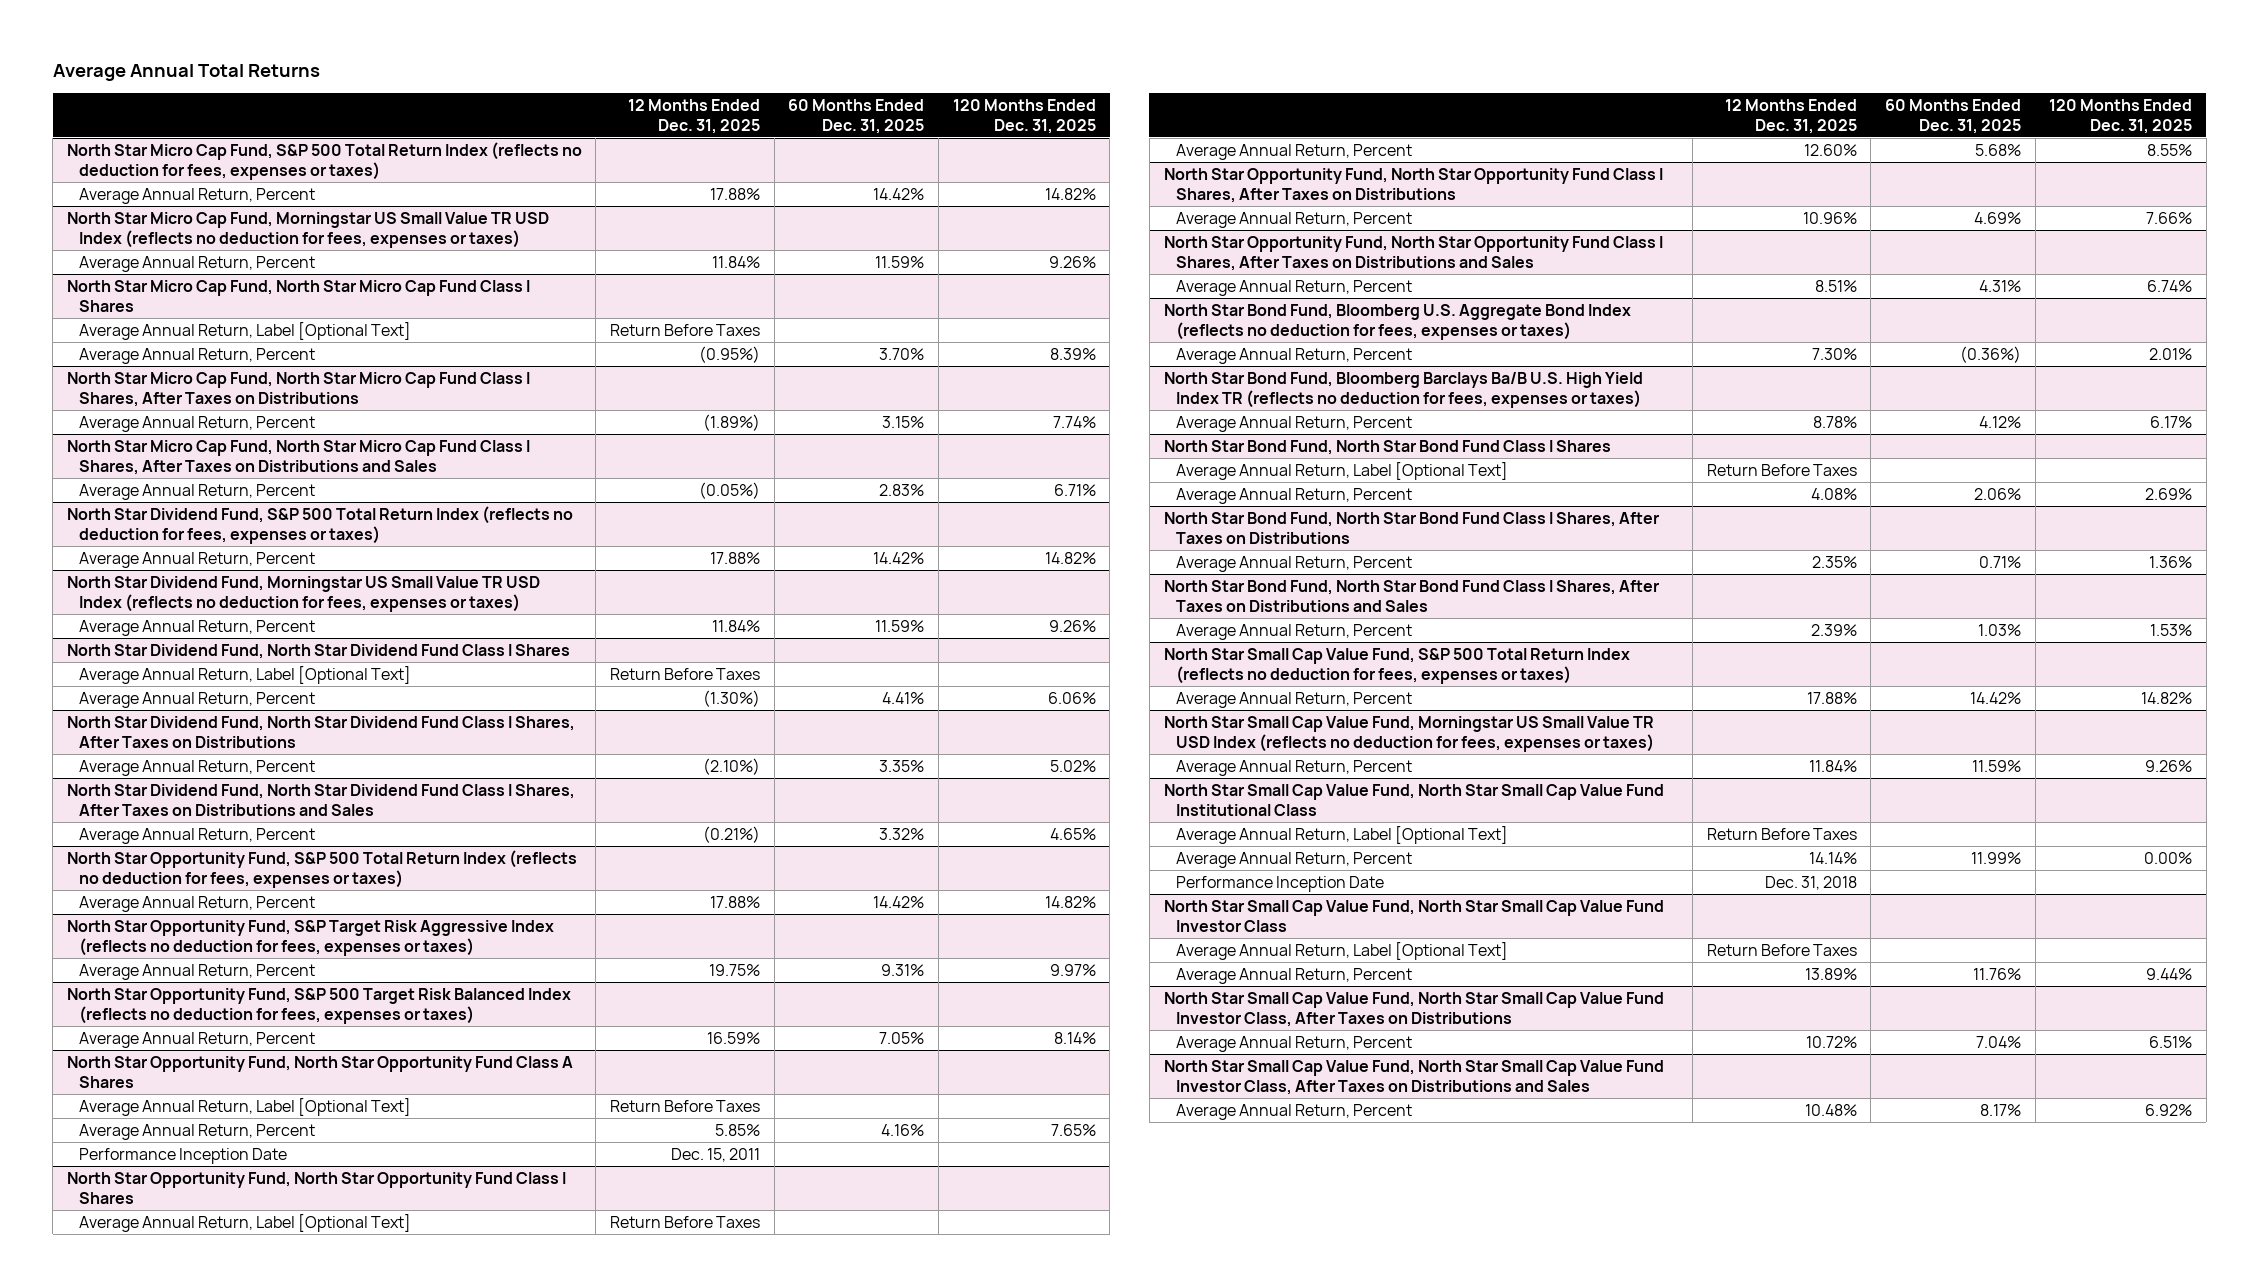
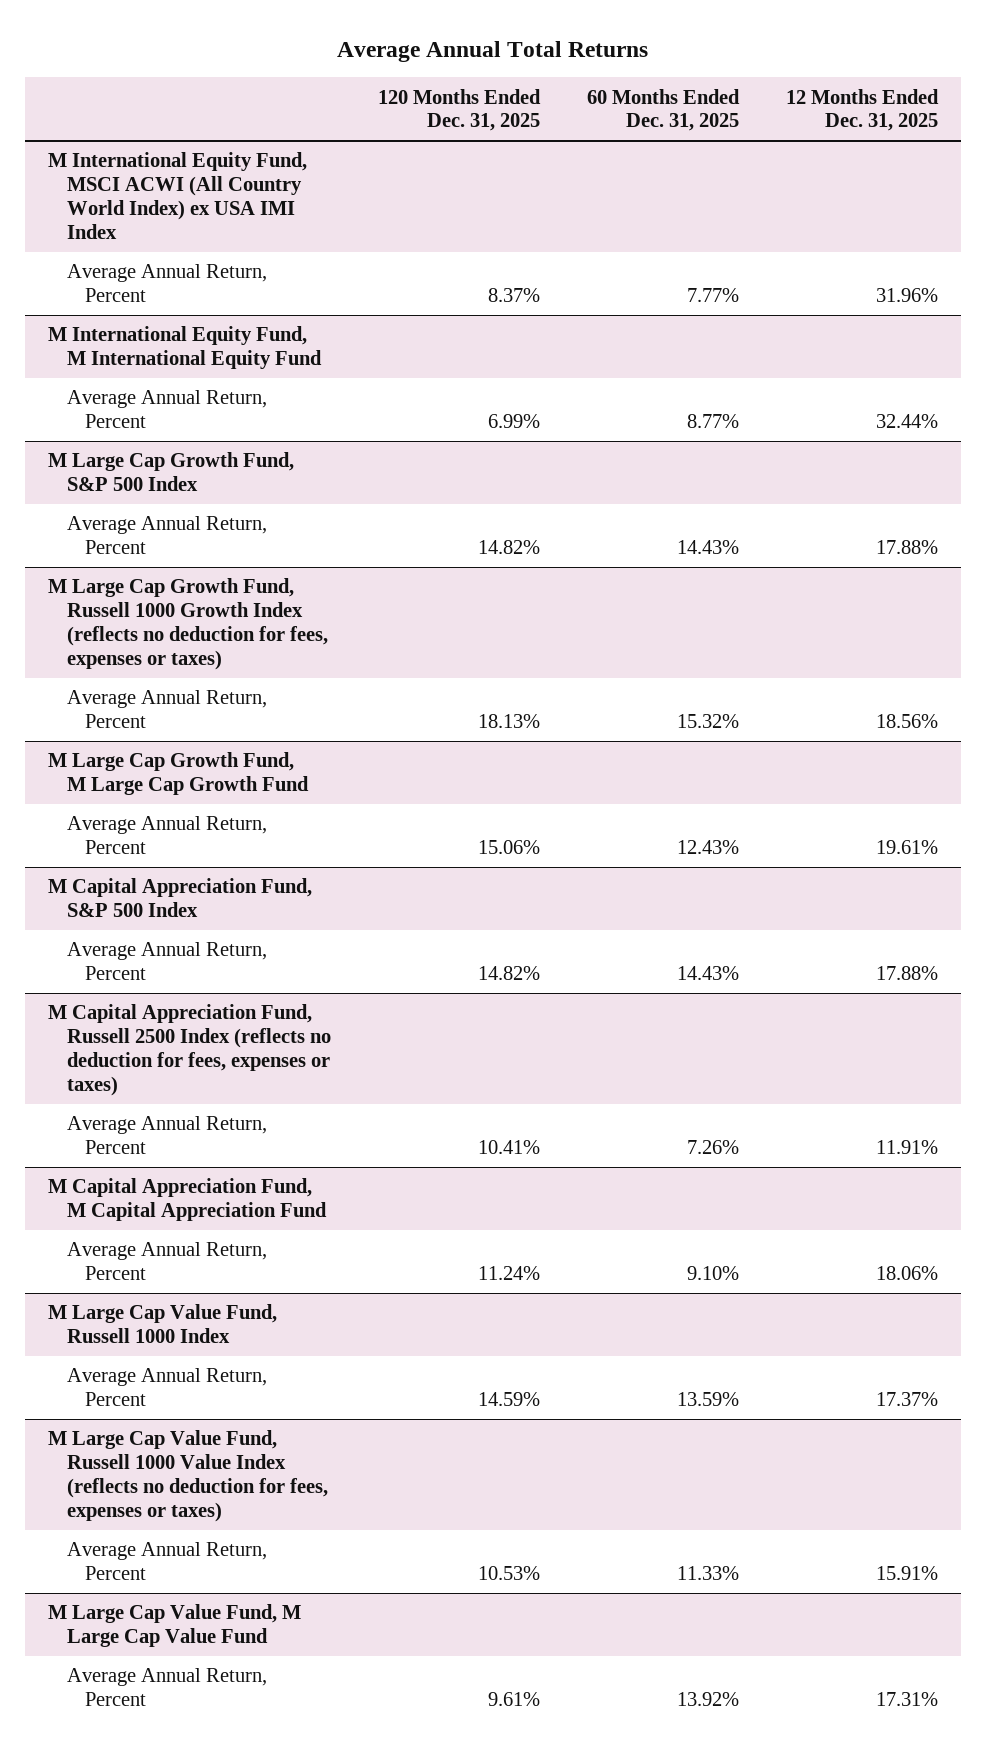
- | 12 Months Ended Dec. 31, 2025 | 60 Months Ended Dec. 31, 2025 | 120 Months Ended Dec. 31, 2025
+ | 120 Months Ended Dec. 31, 2025 | 60 Months Ended Dec. 31, 2025 | 12 Months Ended Dec. 31, 2025
- North Star Micro Cap Fund, S&P 500 Total Return Index (reflects no deduction for fees, expenses or taxes)
- Average Annual Return, Percent | 17.88% | 14.42% | 14.82%
- North Star Micro Cap Fund, Morningstar US Small Value TR USD Index (reflects no deduction for fees, expenses or taxes)
- Average Annual Return, Percent | 11.84% | 11.59% | 9.26%
- North Star Micro Cap Fund, North Star Micro Cap Fund Class I Shares
- Average Annual Return, Label [Optional Text] | Return Before Taxes | |
- Average Annual Return, Percent | (0.95%) | 3.70% | 8.39%
- North Star Micro Cap Fund, North Star Micro Cap Fund Class I Shares, After Taxes on Distributions
- Average Annual Return, Percent | (1.89%) | 3.15% | 7.74%
- North Star Micro Cap Fund, North Star Micro Cap Fund Class I Shares, After Taxes on Distributions and Sales
- Average Annual Return, Percent | (0.05%) | 2.83% | 6.71%
- North Star Dividend Fund, S&P 500 Total Return Index (reflects no deduction for fees, expenses or taxes)
- Average Annual Return, Percent | 17.88% | 14.42% | 14.82%
- North Star Dividend Fund, Morningstar US Small Value TR USD Index (reflects no deduction for fees, expenses or taxes)
- Average Annual Return, Percent | 11.84% | 11.59% | 9.26%
- North Star Dividend Fund, North Star Dividend Fund Class I Shares
- Average Annual Return, Label [Optional Text] | Return Before Taxes | |
- Average Annual Return, Percent | (1.30%) | 4.41% | 6.06%
- North Star Dividend Fund, North Star Dividend Fund Class I Shares, After Taxes on Distributions
- Average Annual Return, Percent | (2.10%) | 3.35% | 5.02%
- North Star Dividend Fund, North Star Dividend Fund Class I Shares, After Taxes on Distributions and Sales
- Average Annual Return, Percent | (0.21%) | 3.32% | 4.65%
- North Star Opportunity Fund, S&P 500 Total Return Index (reflects no deduction for fees, expenses or taxes)
- Average Annual Return, Percent | 17.88% | 14.42% | 14.82%
- North Star Opportunity Fund, S&P Target Risk Aggressive Index (reflects no deduction for fees, expenses or taxes)
- Average Annual Return, Percent | 19.75% | 9.31% | 9.97%
- North Star Opportunity Fund, S&P 500 Target Risk Balanced Index (reflects no deduction for fees, expenses or taxes)
- Average Annual Return, Percent | 16.59% | 7.05% | 8.14%
- North Star Opportunity Fund, North Star Opportunity Fund Class A Shares
- Average Annual Return, Label [Optional Text] | Return Before Taxes | |
- Average Annual Return, Percent | 5.85% | 4.16% | 7.65%
- Performance Inception Date | Dec. 15, 2011 | |
- North Star Opportunity Fund, North Star Opportunity Fund Class I Shares
- Average Annual Return, Label [Optional Text] | Return Before Taxes | |
- Average Annual Return, Percent | 12.60% | 5.68% | 8.55%
- North Star Opportunity Fund, North Star Opportunity Fund Class I Shares, After Taxes on Distributions
- Average Annual Return, Percent | 10.96% | 4.69% | 7.66%
- North Star Opportunity Fund, North Star Opportunity Fund Class I Shares, After Taxes on Distributions and Sales
- Average Annual Return, Percent | 8.51% | 4.31% | 6.74%
- North Star Bond Fund, Bloomberg U.S. Aggregate Bond Index (reflects no deduction for fees, expenses or taxes)
- Average Annual Return, Percent | 7.30% | (0.36%) | 2.01%
- North Star Bond Fund, Bloomberg Barclays Ba/B U.S. High Yield Index TR (reflects no deduction for fees, expenses or taxes)
- Average Annual Return, Percent | 8.78% | 4.12% | 6.17%
- North Star Bond Fund, North Star Bond Fund Class I Shares
- Average Annual Return, Label [Optional Text] | Return Before Taxes | |
- Average Annual Return, Percent | 4.08% | 2.06% | 2.69%
- North Star Bond Fund, North Star Bond Fund Class I Shares, After Taxes on Distributions
- Average Annual Return, Percent | 2.35% | 0.71% | 1.36%
- North Star Bond Fund, North Star Bond Fund Class I Shares, After Taxes on Distributions and Sales
- Average Annual Return, Percent | 2.39% | 1.03% | 1.53%
- North Star Small Cap Value Fund, S&P 500 Total Return Index (reflects no deduction for fees, expenses or taxes)
- Average Annual Return, Percent | 17.88% | 14.42% | 14.82%
- North Star Small Cap Value Fund, Morningstar US Small Value TR USD Index (reflects no deduction for fees, expenses or taxes)
- Average Annual Return, Percent | 11.84% | 11.59% | 9.26%
- North Star Small Cap Value Fund, North Star Small Cap Value Fund Institutional Class
- Average Annual Return, Label [Optional Text] | Return Before Taxes | |
- Average Annual Return, Percent | 14.14% | 11.99% | 0.00%
- Performance Inception Date | Dec. 31, 2018 | |
- North Star Small Cap Value Fund, North Star Small Cap Value Fund Investor Class
- Average Annual Return, Label [Optional Text] | Return Before Taxes | |
- Average Annual Return, Percent | 13.89% | 11.76% | 9.44%
- North Star Small Cap Value Fund, North Star Small Cap Value Fund Investor Class, After Taxes on Distributions
- Average Annual Return, Percent | 10.72% | 7.04% | 6.51%
- North Star Small Cap Value Fund, North Star Small Cap Value Fund Investor Class, After Taxes on Distributions and Sales
- Average Annual Return, Percent | 10.48% | 8.17% | 6.92%
+ M International Equity Fund, MSCI ACWI (All Country World Index) ex USA IMI Index
+ Average Annual Return, Percent | 8.37% | 7.77% | 31.96%
+ M International Equity Fund, M International Equity Fund
+ Average Annual Return, Percent | 6.99% | 8.77% | 32.44%
+ M Large Cap Growth Fund, S&P 500 Index
+ Average Annual Return, Percent | 14.82% | 14.43% | 17.88%
+ M Large Cap Growth Fund, Russell 1000 Growth Index (reflects no deduction for fees, expenses or taxes)
+ Average Annual Return, Percent | 18.13% | 15.32% | 18.56%
+ M Large Cap Growth Fund, M Large Cap Growth Fund
+ Average Annual Return, Percent | 15.06% | 12.43% | 19.61%
+ M Capital Appreciation Fund, S&P 500 Index
+ Average Annual Return, Percent | 14.82% | 14.43% | 17.88%
+ M Capital Appreciation Fund, Russell 2500 Index (reflects no deduction for fees, expenses or taxes)
+ Average Annual Return, Percent | 10.41% | 7.26% | 11.91%
+ M Capital Appreciation Fund, M Capital Appreciation Fund
+ Average Annual Return, Percent | 11.24% | 9.10% | 18.06%
+ M Large Cap Value Fund, Russell 1000 Index
+ Average Annual Return, Percent | 14.59% | 13.59% | 17.37%
+ M Large Cap Value Fund, Russell 1000 Value Index (reflects no deduction for fees, expenses or taxes)
+ Average Annual Return, Percent | 10.53% | 11.33% | 15.91%
+ M Large Cap Value Fund, M Large Cap Value Fund
+ Average Annual Return, Percent | 9.61% | 13.92% | 17.31%

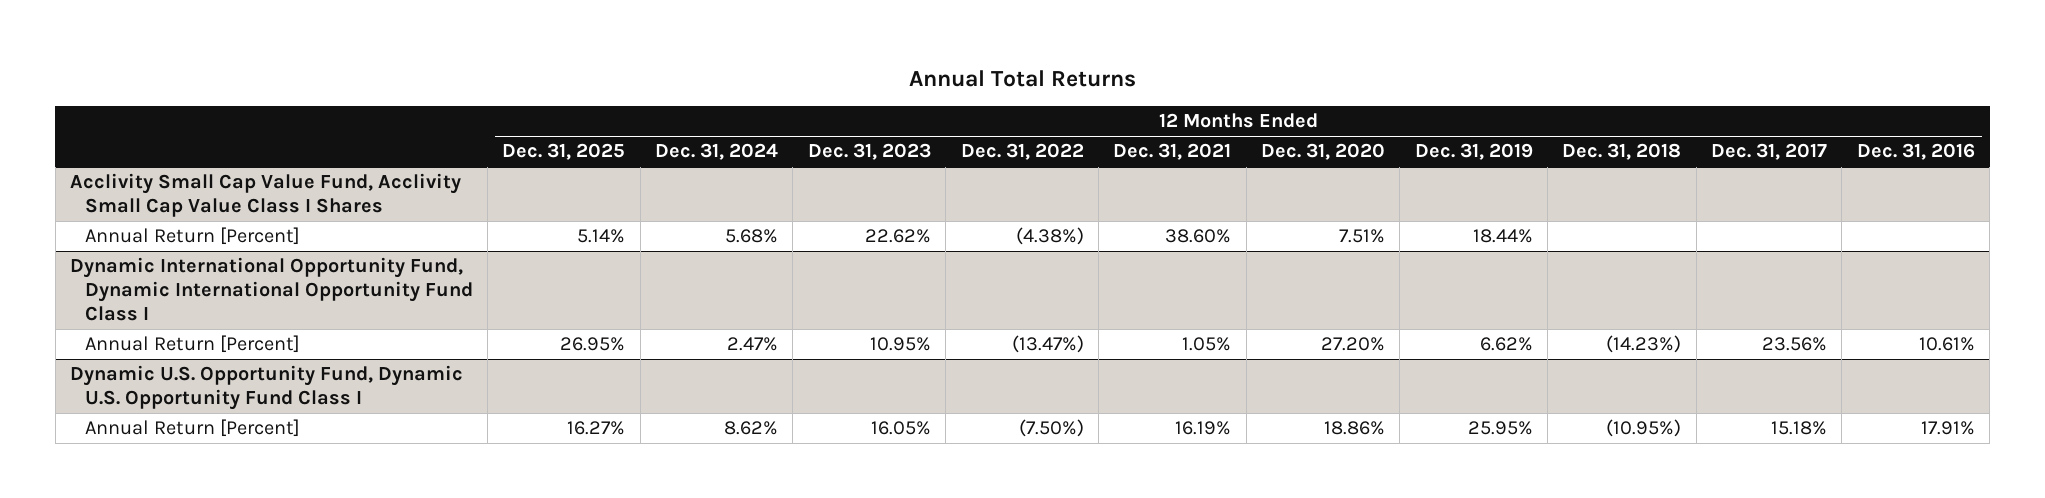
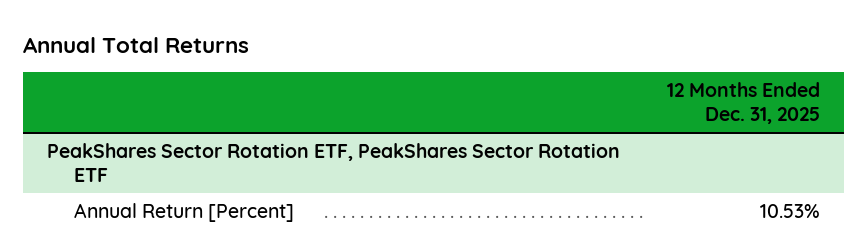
- | 12 Months Ended Dec. 31, 2025 | 12 Months Ended Dec. 31, 2024 | 12 Months Ended Dec. 31, 2023 | 12 Months Ended Dec. 31, 2022 | 12 Months Ended Dec. 31, 2021 | 12 Months Ended Dec. 31, 2020 | 12 Months Ended Dec. 31, 2019 | 12 Months Ended Dec. 31, 2018 | 12 Months Ended Dec. 31, 2017 | 12 Months Ended Dec. 31, 2016
+ | 12 Months Ended Dec. 31, 2025
- Acclivity Small Cap Value Fund, Acclivity Small Cap Value Class I Shares
- Annual Return [Percent] | 5.14% | 5.68% | 22.62% | (4.38%) | 38.60% | 7.51% | 18.44% | | |
- Dynamic International Opportunity Fund, Dynamic International Opportunity Fund Class I
- Annual Return [Percent] | 26.95% | 2.47% | 10.95% | (13.47%) | 1.05% | 27.20% | 6.62% | (14.23%) | 23.56% | 10.61%
- Dynamic U.S. Opportunity Fund, Dynamic U.S. Opportunity Fund Class I
- Annual Return [Percent] | 16.27% | 8.62% | 16.05% | (7.50%) | 16.19% | 18.86% | 25.95% | (10.95%) | 15.18% | 17.91%
+ PeakShares Sector Rotation ETF, PeakShares Sector Rotation ETF
+ Annual Return [Percent] | 10.53%

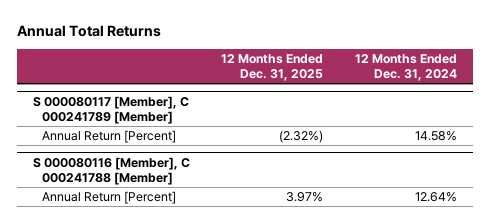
- | 12 Months Ended Dec. 31, 2025
+ | 12 Months Ended Dec. 31, 2025 | 12 Months Ended Dec. 31, 2024
- PeakShares Sector Rotation ETF, PeakShares Sector Rotation ETF
- Annual Return [Percent] | 10.53%
+ S 000080117 [Member], C 000241789 [Member]
+ Annual Return [Percent] | (2.32%) | 14.58%
+ S 000080116 [Member], C 000241788 [Member]
+ Annual Return [Percent] | 3.97% | 12.64%

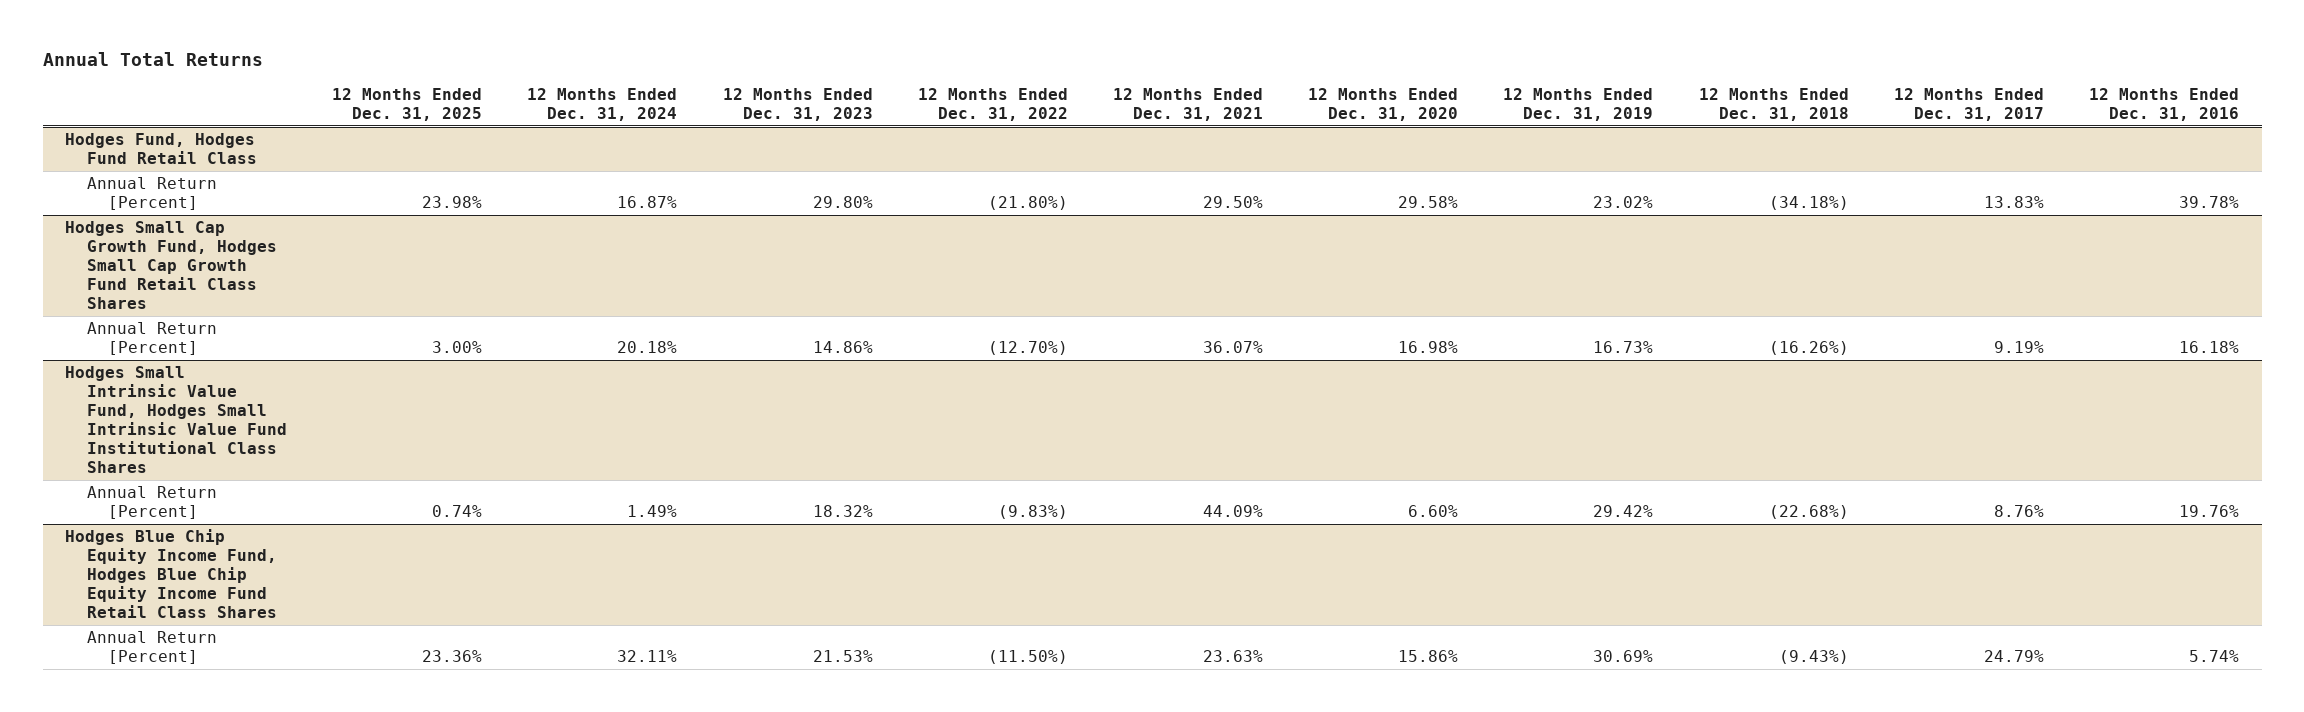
- | 12 Months Ended Dec. 31, 2025 | 12 Months Ended Dec. 31, 2024
+ | 12 Months Ended Dec. 31, 2025 | 12 Months Ended Dec. 31, 2024 | 12 Months Ended Dec. 31, 2023 | 12 Months Ended Dec. 31, 2022 | 12 Months Ended Dec. 31, 2021 | 12 Months Ended Dec. 31, 2020 | 12 Months Ended Dec. 31, 2019 | 12 Months Ended Dec. 31, 2018 | 12 Months Ended Dec. 31, 2017 | 12 Months Ended Dec. 31, 2016
- S 000080117 [Member], C 000241789 [Member]
- Annual Return [Percent] | (2.32%) | 14.58%
- S 000080116 [Member], C 000241788 [Member]
- Annual Return [Percent] | 3.97% | 12.64%
+ Hodges Fund, Hodges Fund Retail Class
+ Annual Return [Percent] | 23.98% | 16.87% | 29.80% | (21.80%) | 29.50% | 29.58% | 23.02% | (34.18%) | 13.83% | 39.78%
+ Hodges Small Cap Growth Fund, Hodges Small Cap Growth Fund Retail Class Shares
+ Annual Return [Percent] | 3.00% | 20.18% | 14.86% | (12.70%) | 36.07% | 16.98% | 16.73% | (16.26%) | 9.19% | 16.18%
+ Hodges Small Intrinsic Value Fund, Hodges Small Intrinsic Value Fund Institutional Class Shares
+ Annual Return [Percent] | 0.74% | 1.49% | 18.32% | (9.83%) | 44.09% | 6.60% | 29.42% | (22.68%) | 8.76% | 19.76%
+ Hodges Blue Chip Equity Income Fund, Hodges Blue Chip Equity Income Fund Retail Class Shares
+ Annual Return [Percent] | 23.36% | 32.11% | 21.53% | (11.50%) | 23.63% | 15.86% | 30.69% | (9.43%) | 24.79% | 5.74%

